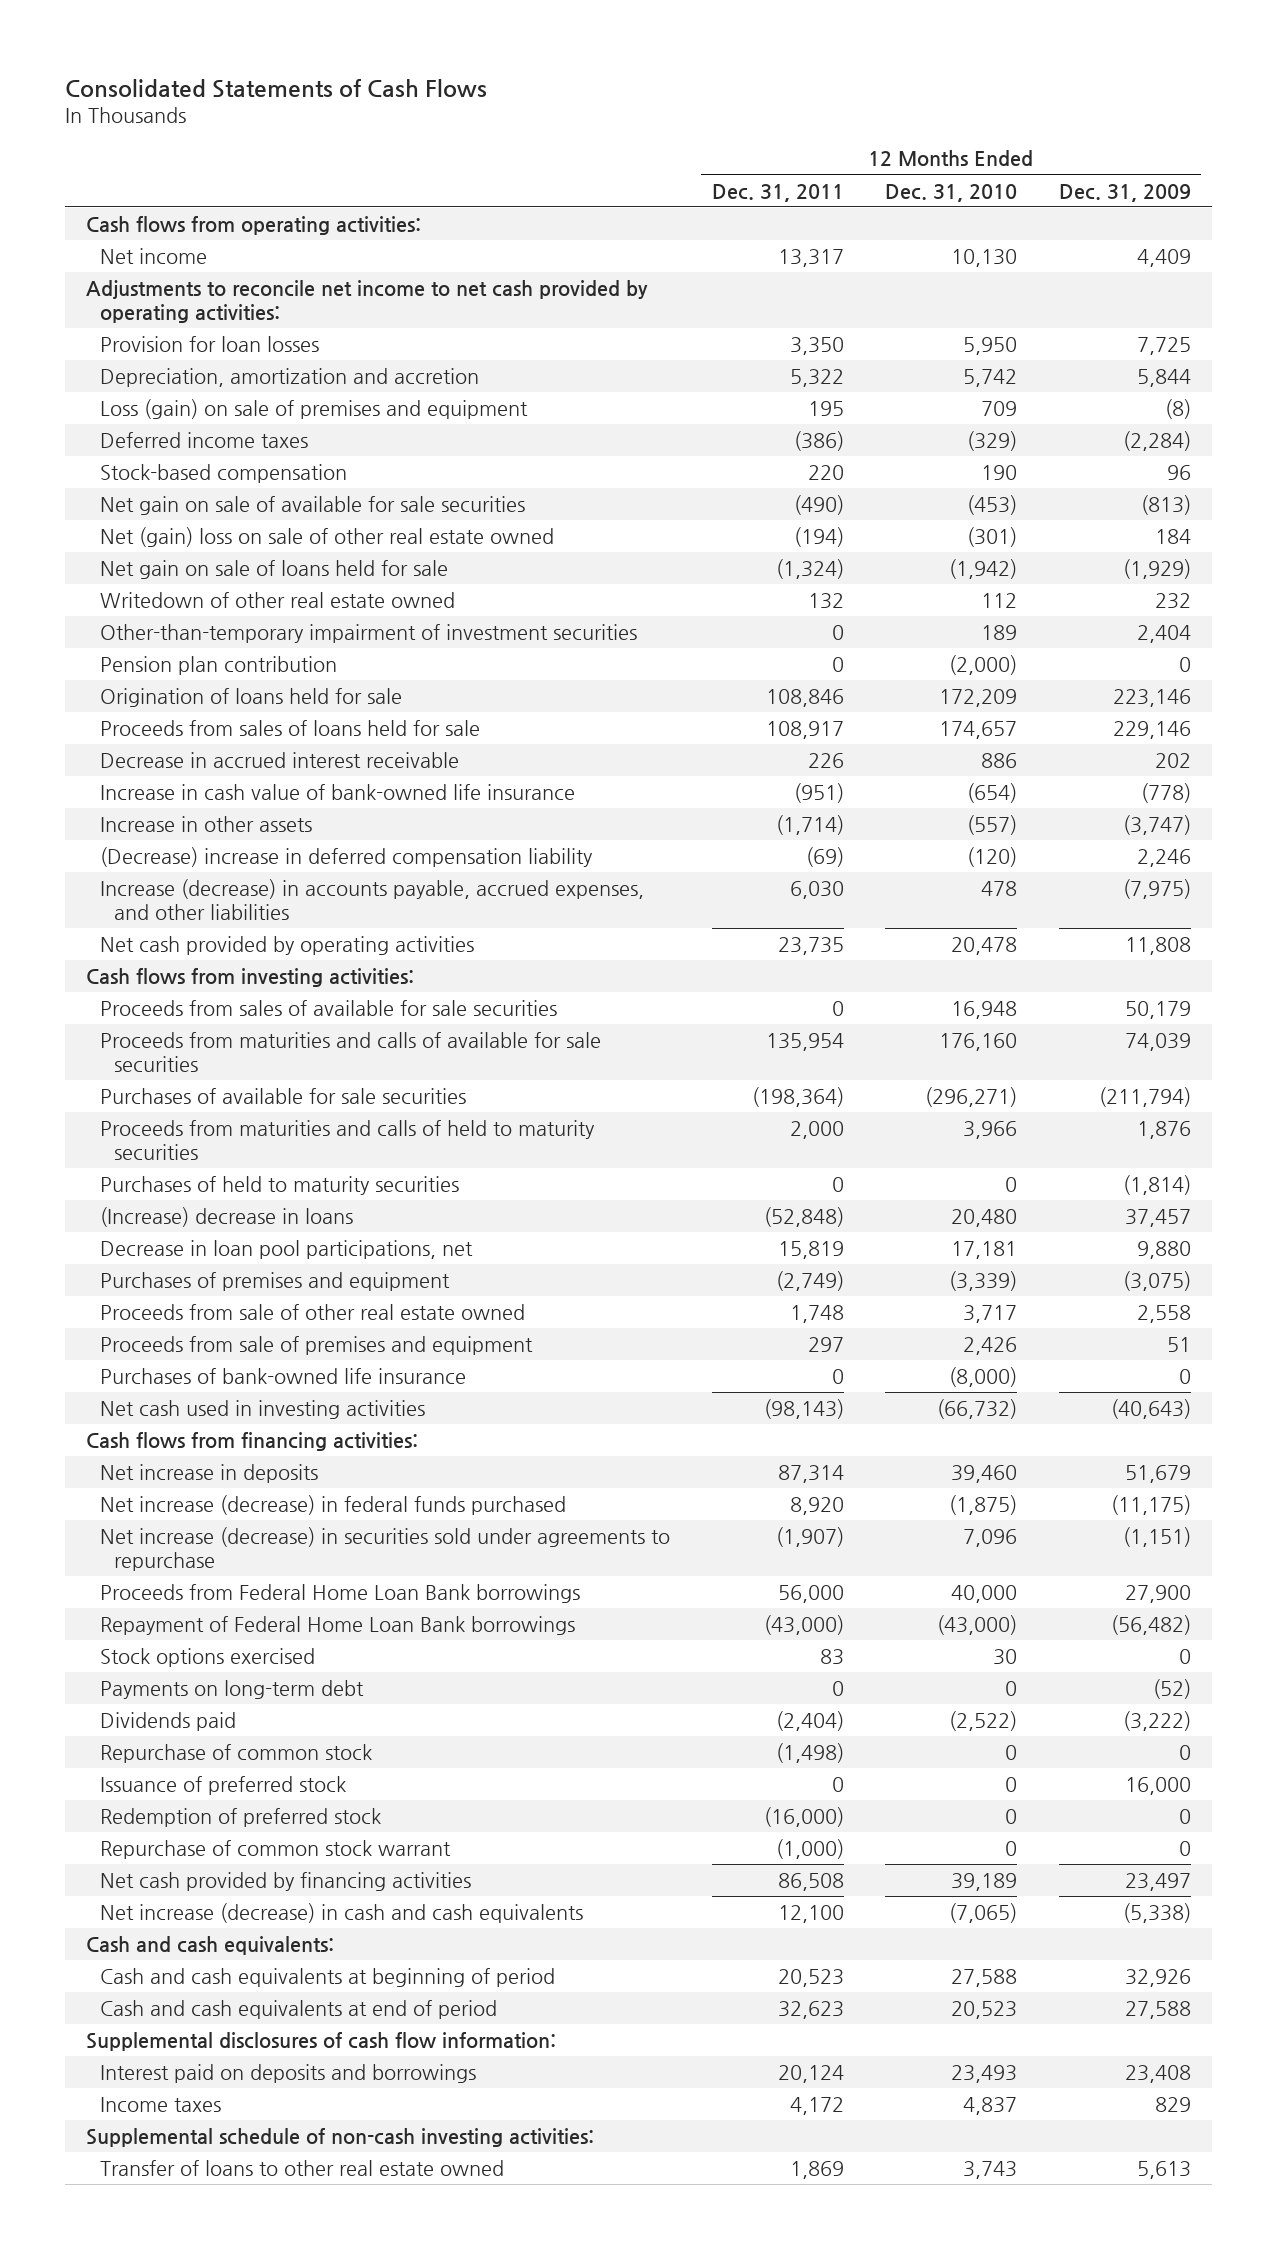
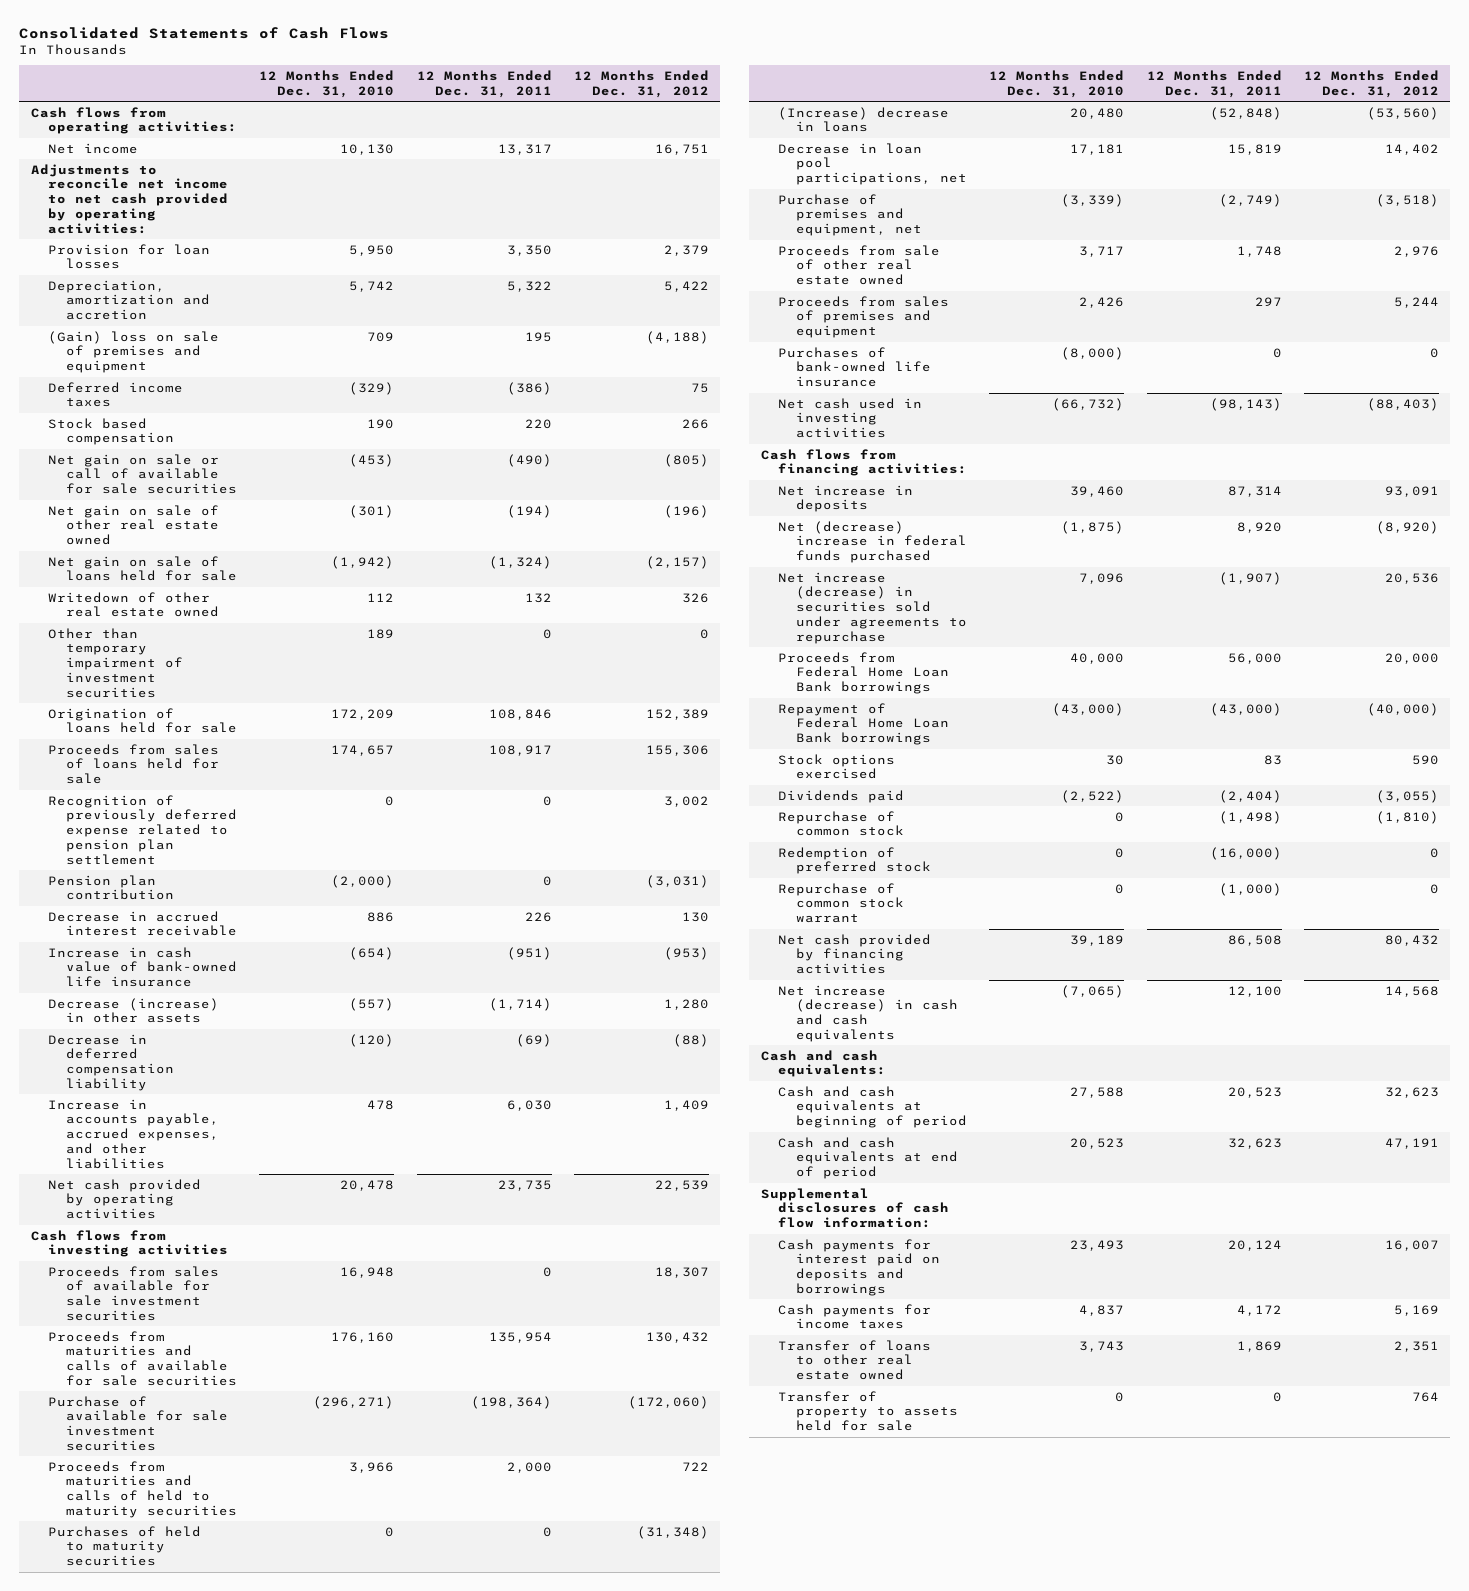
- | 12 Months Ended Dec. 31, 2011 | 12 Months Ended Dec. 31, 2010 | 12 Months Ended Dec. 31, 2009
+ | 12 Months Ended Dec. 31, 2010 | 12 Months Ended Dec. 31, 2011 | 12 Months Ended Dec. 31, 2012
- Loss (gain) on sale of premises and equipment | 195 | 709 | (8)
+ (Gain) loss on sale of premises and equipment | 709 | 195 | (4,188)
- Stock-based compensation | 220 | 190 | 96
- Net gain on sale of available for sale securities | (490) | (453) | (813)
- Net (gain) loss on sale of other real estate owned | (194) | (301) | 184
+ Stock based compensation | 190 | 220 | 266
+ Net gain on sale or call of available for sale securities | (453) | (490) | (805)
+ Net gain on sale of other real estate owned | (301) | (194) | (196)
- Other-than-temporary impairment of investment securities | 0 | 189 | 2,404
+ Other than temporary impairment of investment securities | 189 | 0 | 0
+ Recognition of previously deferred expense related to pension plan settlement | 0 | 0 | 3,002
moved down: Pension plan contribution | (2,000) | 0 | (3,031)
- Increase in other assets | (1,714) | (557) | (3,747)
- (Decrease) increase in deferred compensation liability | (69) | (120) | 2,246
- Increase (decrease) in accounts payable, accrued expenses, and other liabilities | 6,030 | 478 | (7,975)
+ Decrease (increase) in other assets | (557) | (1,714) | 1,280
+ Decrease in deferred compensation liability | (120) | (69) | (88)
+ Increase in accounts payable, accrued expenses, and other liabilities | 478 | 6,030 | 1,409
- Cash flows from investing activities:
- Proceeds from sales of available for sale securities | 0 | 16,948 | 50,179
+ Cash flows from investing activities
+ Proceeds from sales of available for sale investment securities | 16,948 | 0 | 18,307
- Purchases of available for sale securities | (198,364) | (296,271) | (211,794)
+ Purchase of available for sale investment securities | (296,271) | (198,364) | (172,060)
- Purchases of premises and equipment | (2,749) | (3,339) | (3,075)
+ Purchase of premises and equipment, net | (3,339) | (2,749) | (3,518)
- Proceeds from sale of premises and equipment | 297 | 2,426 | 51
+ Proceeds from sales of premises and equipment | 2,426 | 297 | 5,244
- Net increase (decrease) in federal funds purchased | 8,920 | (1,875) | (11,175)
+ Net (decrease) increase in federal funds purchased | (1,875) | 8,920 | (8,920)
- Payments on long-term debt | 0 | 0 | (52)
- Issuance of preferred stock | 0 | 0 | 16,000
- Interest paid on deposits and borrowings | 20,124 | 23,493 | 23,408
- Income taxes | 4,172 | 4,837 | 829
- Supplemental schedule of non-cash investing activities:
+ Cash payments for interest paid on deposits and borrowings | 23,493 | 20,124 | 16,007
+ Cash payments for income taxes | 4,837 | 4,172 | 5,169
+ Transfer of property to assets held for sale | 0 | 0 | 764

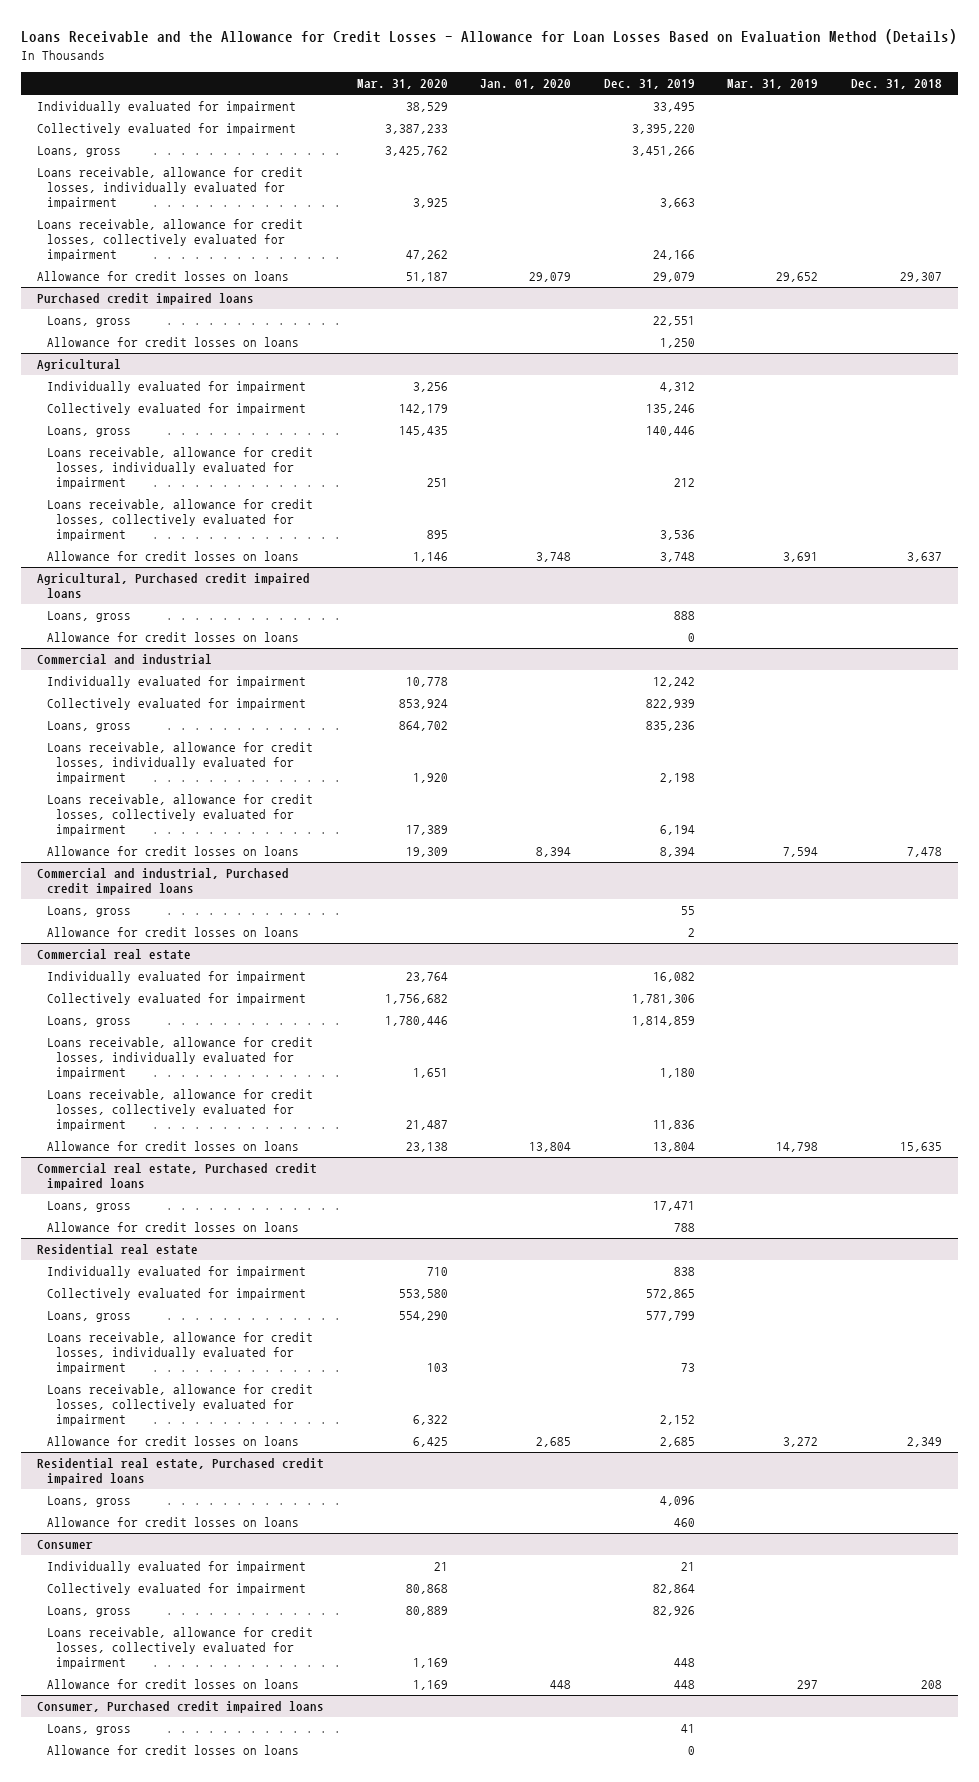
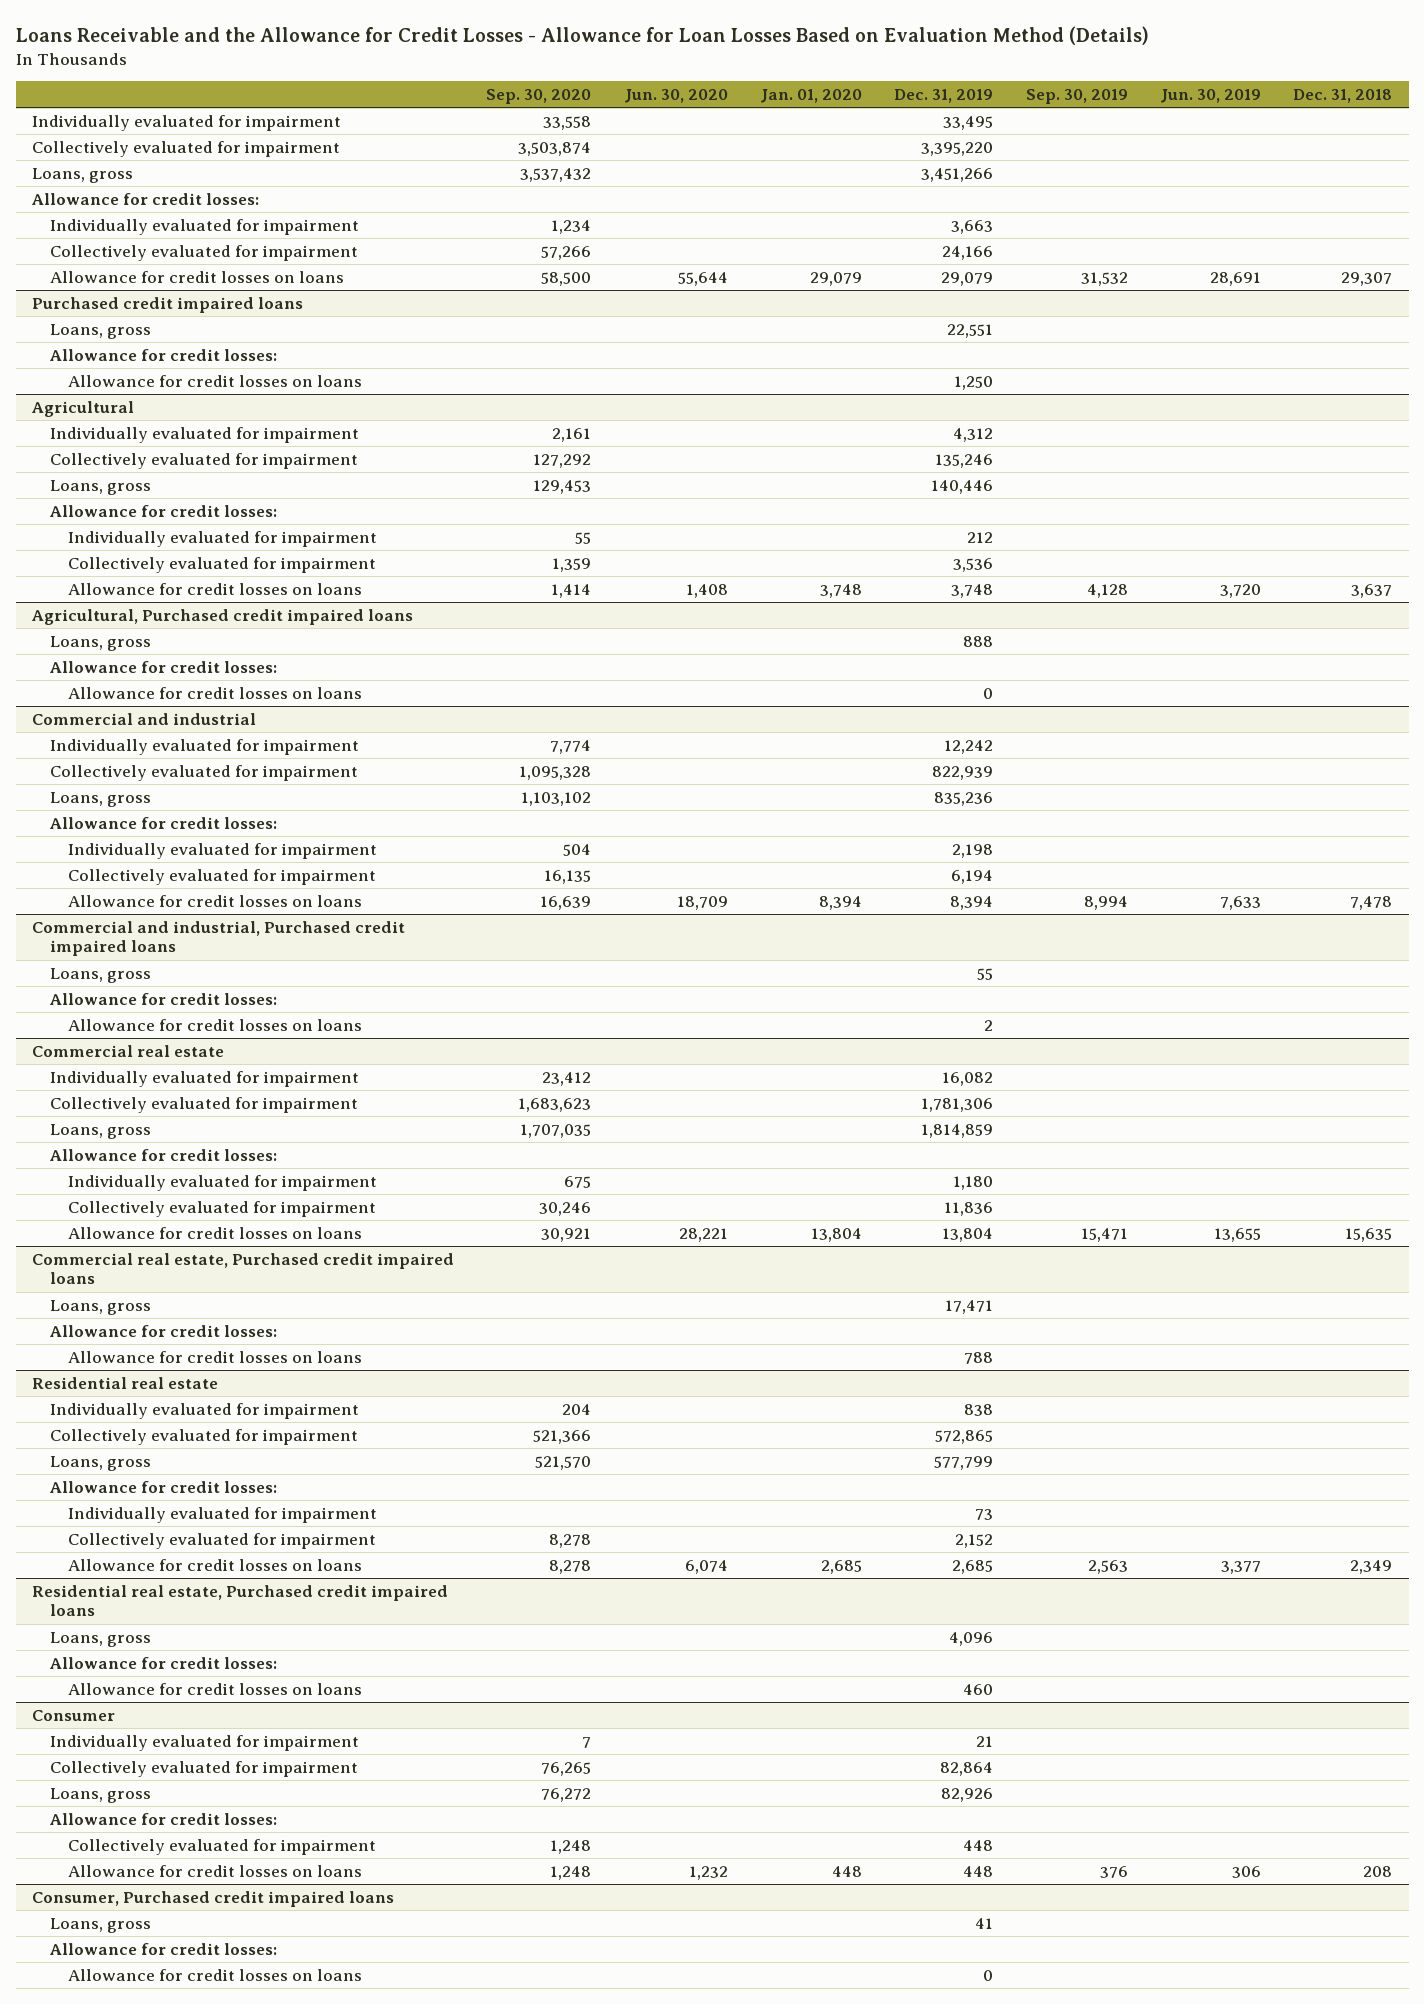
- | Mar. 31, 2020 | Jan. 01, 2020 | Dec. 31, 2019 | Mar. 31, 2019 | Dec. 31, 2018
+ | Sep. 30, 2020 | Jun. 30, 2020 | Jan. 01, 2020 | Dec. 31, 2019 | Sep. 30, 2019 | Jun. 30, 2019 | Dec. 31, 2018
- Loans receivable, allowance for credit losses, individually evaluated for impairment | 3,925 | | 3,663 | |
- Loans receivable, allowance for credit losses, collectively evaluated for impairment | 47,262 | | 24,166 | |
+ Allowance for credit losses:
+ Individually evaluated for impairment | 1,234 | | | 3,663 | | |
+ Collectively evaluated for impairment | 57,266 | | | 24,166 | | |
@ Purchased credit impaired loans
+ Allowance for credit losses:
@ Agricultural
- Loans receivable, allowance for credit losses, individually evaluated for impairment | 251 | | 212 | |
- Loans receivable, allowance for credit losses, collectively evaluated for impairment | 895 | | 3,536 | |
+ Allowance for credit losses:
+ Individually evaluated for impairment | 55 | | | 212 | | |
+ Collectively evaluated for impairment | 1,359 | | | 3,536 | | |
@ Agricultural, Purchased credit impaired loans
+ Allowance for credit losses:
@ Commercial and industrial
- Loans receivable, allowance for credit losses, individually evaluated for impairment | 1,920 | | 2,198 | |
- Loans receivable, allowance for credit losses, collectively evaluated for impairment | 17,389 | | 6,194 | |
+ Allowance for credit losses:
+ Individually evaluated for impairment | 504 | | | 2,198 | | |
+ Collectively evaluated for impairment | 16,135 | | | 6,194 | | |
@ Commercial and industrial, Purchased credit impaired loans
+ Allowance for credit losses:
@ Commercial real estate
- Loans receivable, allowance for credit losses, individually evaluated for impairment | 1,651 | | 1,180 | |
- Loans receivable, allowance for credit losses, collectively evaluated for impairment | 21,487 | | 11,836 | |
+ Allowance for credit losses:
+ Individually evaluated for impairment | 675 | | | 1,180 | | |
+ Collectively evaluated for impairment | 30,246 | | | 11,836 | | |
@ Commercial real estate, Purchased credit impaired loans
+ Allowance for credit losses:
@ Residential real estate
- Loans receivable, allowance for credit losses, individually evaluated for impairment | 103 | | 73 | |
- Loans receivable, allowance for credit losses, collectively evaluated for impairment | 6,322 | | 2,152 | |
+ Allowance for credit losses:
+ Individually evaluated for impairment | | | | 73 | | |
+ Collectively evaluated for impairment | 8,278 | | | 2,152 | | |
@ Residential real estate, Purchased credit impaired loans
+ Allowance for credit losses:
@ Consumer
- Loans receivable, allowance for credit losses, collectively evaluated for impairment | 1,169 | | 448 | |
+ Allowance for credit losses:
+ Collectively evaluated for impairment | 1,248 | | | 448 | | |
@ Consumer, Purchased credit impaired loans
+ Allowance for credit losses:

